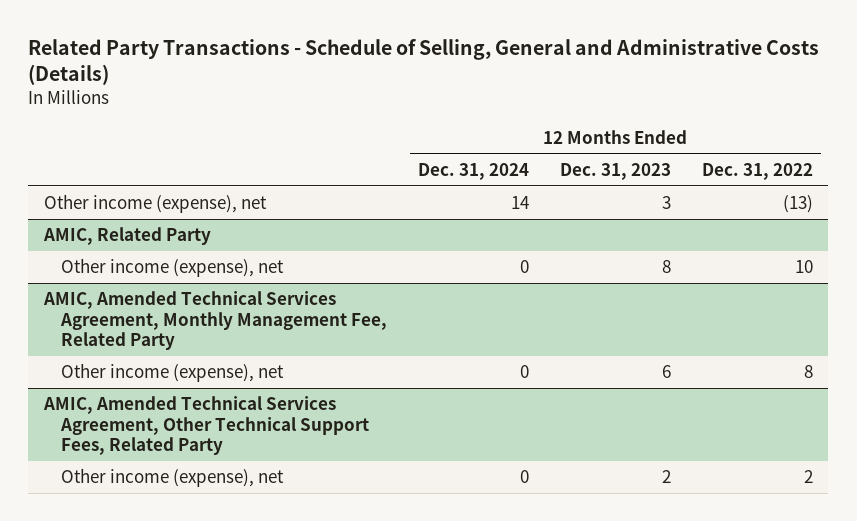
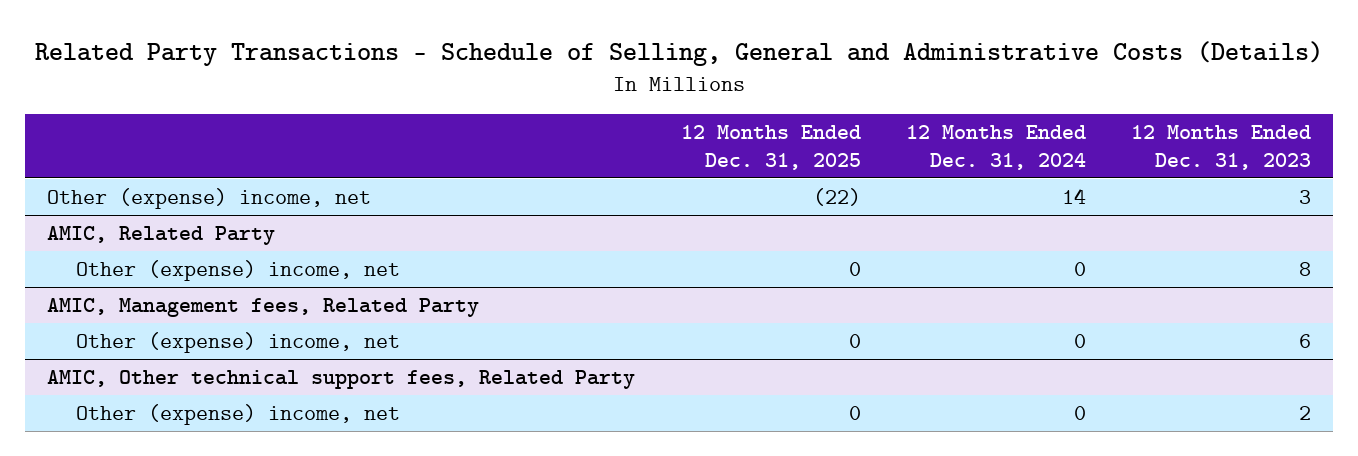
- | 12 Months Ended Dec. 31, 2024 | 12 Months Ended Dec. 31, 2023 | 12 Months Ended Dec. 31, 2022
+ | 12 Months Ended Dec. 31, 2025 | 12 Months Ended Dec. 31, 2024 | 12 Months Ended Dec. 31, 2023
- Other income (expense), net | 14 | 3 | (13)
+ Other (expense) income, net | (22) | 14 | 3
@ AMIC, Related Party
- Other income (expense), net | 0 | 8 | 10
- AMIC, Amended Technical Services Agreement, Monthly Management Fee, Related Party
- Other income (expense), net | 0 | 6 | 8
- AMIC, Amended Technical Services Agreement, Other Technical Support Fees, Related Party
- Other income (expense), net | 0 | 2 | 2
@ AMIC, Related Party
+ Other (expense) income, net | 0 | 0 | 8
+ AMIC, Management fees, Related Party
+ Other (expense) income, net | 0 | 0 | 6
+ AMIC, Other technical support fees, Related Party
+ Other (expense) income, net | 0 | 0 | 2

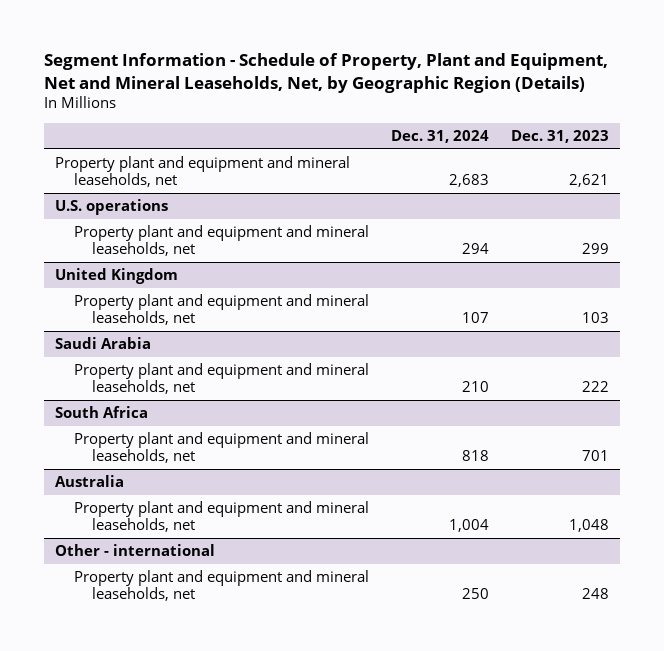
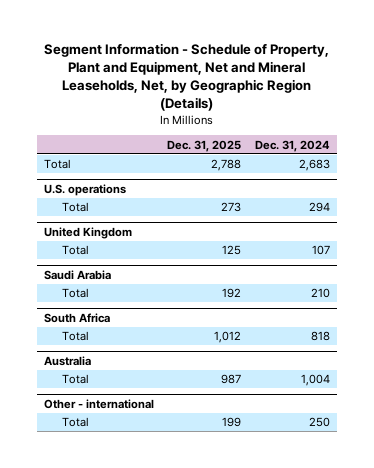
- | Dec. 31, 2024 | Dec. 31, 2023
+ | Dec. 31, 2025 | Dec. 31, 2024
- Property plant and equipment and mineral leaseholds, net | 2,683 | 2,621
+ Total | 2,788 | 2,683
@ U.S. operations
- Property plant and equipment and mineral leaseholds, net | 294 | 299
+ Total | 273 | 294
@ United Kingdom
- Property plant and equipment and mineral leaseholds, net | 107 | 103
+ Total | 125 | 107
@ Saudi Arabia
- Property plant and equipment and mineral leaseholds, net | 210 | 222
+ Total | 192 | 210
@ South Africa
- Property plant and equipment and mineral leaseholds, net | 818 | 701
+ Total | 1,012 | 818
@ Australia
- Property plant and equipment and mineral leaseholds, net | 1,004 | 1,048
+ Total | 987 | 1,004
@ Other - international
- Property plant and equipment and mineral leaseholds, net | 250 | 248
+ Total | 199 | 250

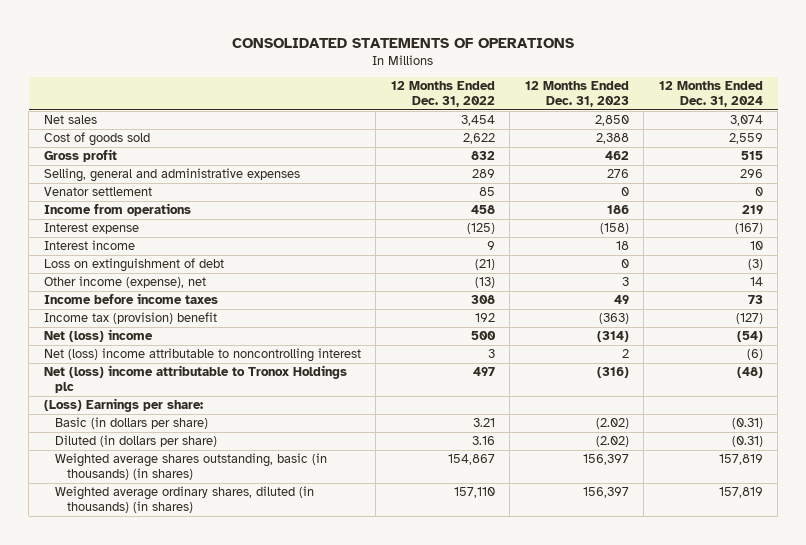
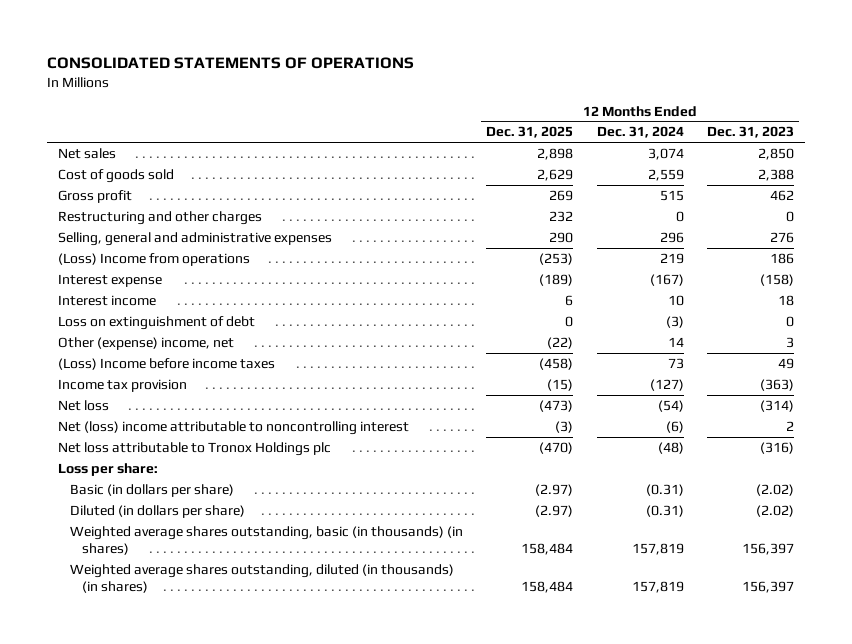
- | 12 Months Ended Dec. 31, 2022 | 12 Months Ended Dec. 31, 2023 | 12 Months Ended Dec. 31, 2024
+ | 12 Months Ended Dec. 31, 2025 | 12 Months Ended Dec. 31, 2024 | 12 Months Ended Dec. 31, 2023
+ Restructuring and other charges | 232 | 0 | 0
- Venator settlement | 85 | 0 | 0
- Income from operations | 458 | 186 | 219
+ (Loss) Income from operations | (253) | 219 | 186
- Other income (expense), net | (13) | 3 | 14
- Income before income taxes | 308 | 49 | 73
- Income tax (provision) benefit | 192 | (363) | (127)
- Net (loss) income | 500 | (314) | (54)
+ Other (expense) income, net | (22) | 14 | 3
+ (Loss) Income before income taxes | (458) | 73 | 49
+ Income tax provision | (15) | (127) | (363)
+ Net loss | (473) | (54) | (314)
- Net (loss) income attributable to Tronox Holdings plc | 497 | (316) | (48)
- (Loss) Earnings per share:
+ Net loss attributable to Tronox Holdings plc | (470) | (48) | (316)
+ Loss per share:
- Weighted average ordinary shares, diluted (in thousands) (in shares) | 157,110 | 156,397 | 157,819
+ Weighted average shares outstanding, diluted (in thousands) (in shares) | 158,484 | 157,819 | 156,397

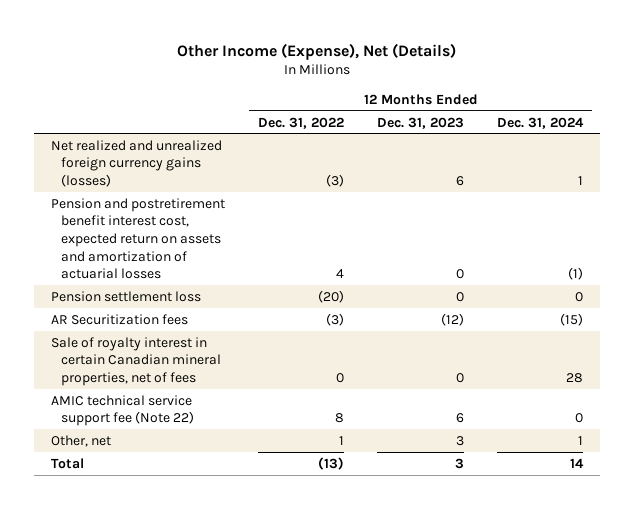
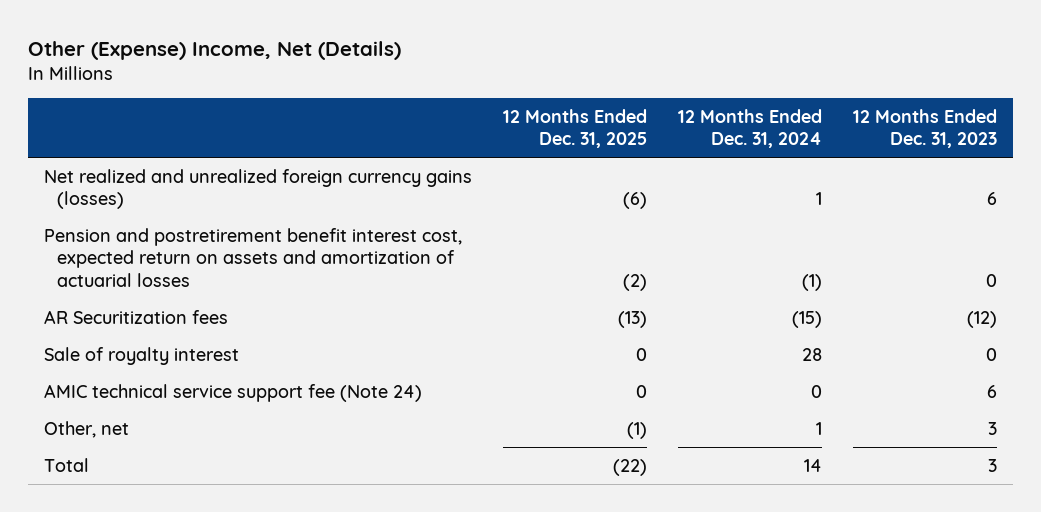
- Other Income (Expense), Net (Details)
+ Other (Expense) Income, Net (Details)
- | 12 Months Ended Dec. 31, 2022 | 12 Months Ended Dec. 31, 2023 | 12 Months Ended Dec. 31, 2024
+ | 12 Months Ended Dec. 31, 2025 | 12 Months Ended Dec. 31, 2024 | 12 Months Ended Dec. 31, 2023
- Pension settlement loss | (20) | 0 | 0
- Sale of royalty interest in certain Canadian mineral properties, net of fees | 0 | 0 | 28
- AMIC technical service support fee (Note 22) | 8 | 6 | 0
+ Sale of royalty interest | 0 | 28 | 0
+ AMIC technical service support fee (Note 24) | 0 | 0 | 6

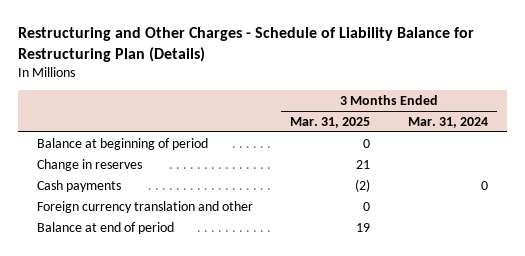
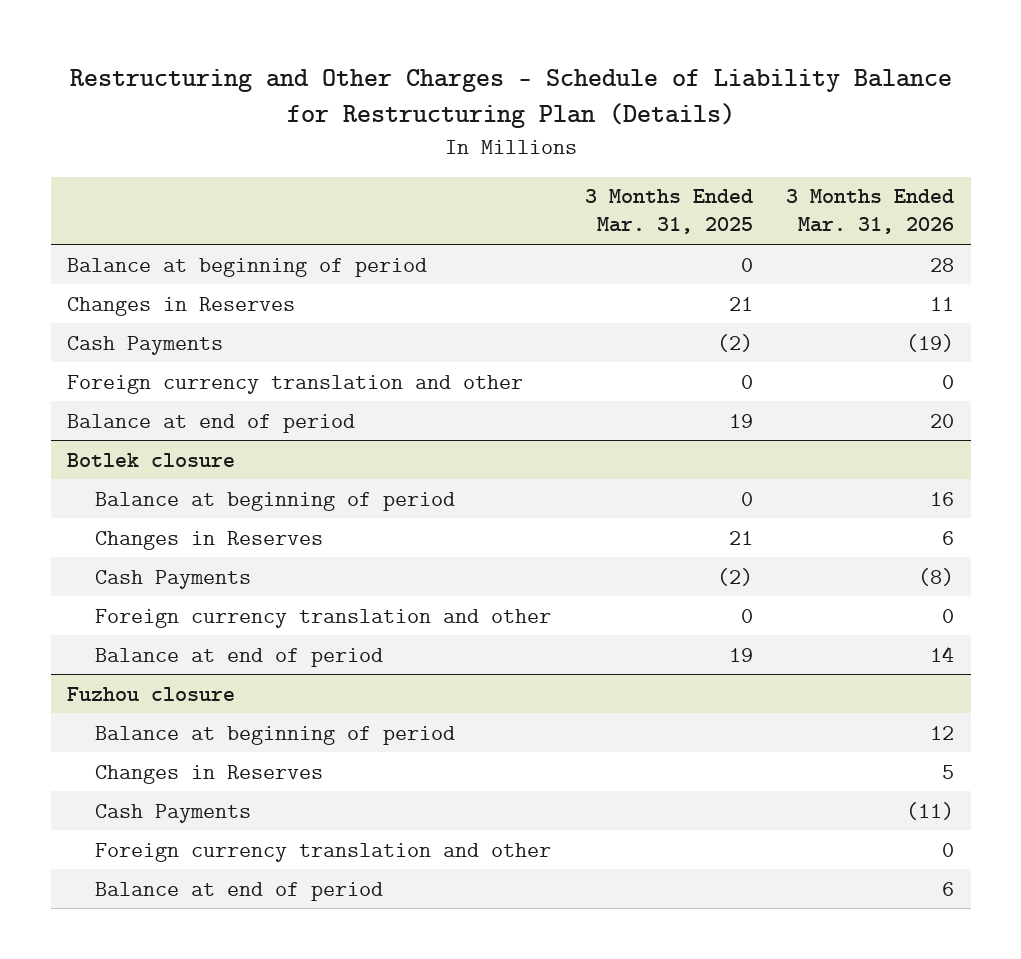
- | 3 Months Ended Mar. 31, 2025 | 3 Months Ended Mar. 31, 2024
+ | 3 Months Ended Mar. 31, 2025 | 3 Months Ended Mar. 31, 2026
- Change in reserves | 21 |
- Cash payments | (2) | 0
+ Changes in Reserves | 21 | 11
+ Cash Payments | (2) | (19)
+ Botlek closure
+ Balance at beginning of period | 0 | 16
+ Changes in Reserves | 21 | 6
+ Cash Payments | (2) | (8)
+ Foreign currency translation and other | 0 | 0
+ Balance at end of period | 19 | 14
+ Fuzhou closure
+ Balance at beginning of period | | 12
+ Changes in Reserves | | 5
+ Cash Payments | | (11)
+ Foreign currency translation and other | | 0
+ Balance at end of period | | 6

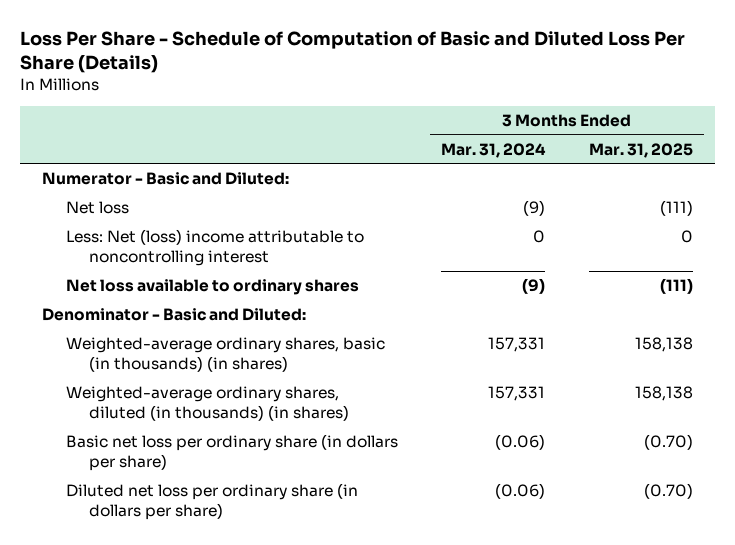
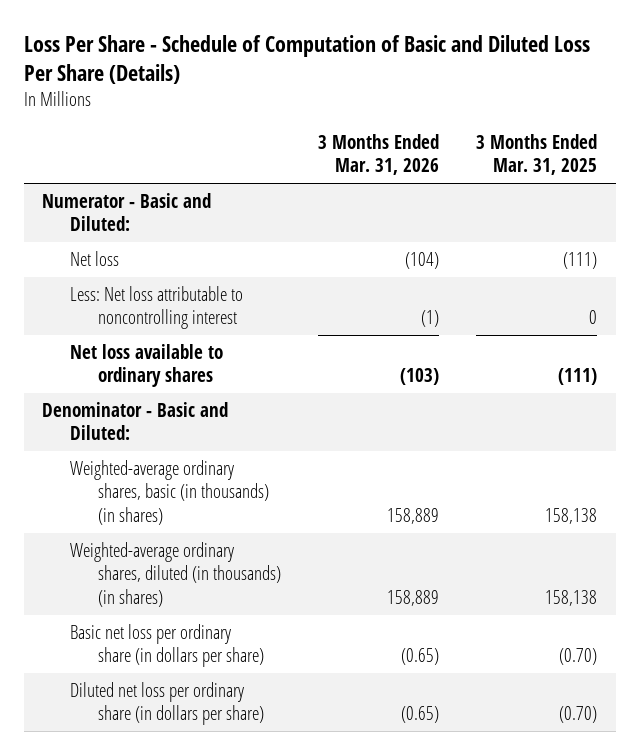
- | 3 Months Ended Mar. 31, 2024 | 3 Months Ended Mar. 31, 2025
+ | 3 Months Ended Mar. 31, 2026 | 3 Months Ended Mar. 31, 2025
- Less: Net (loss) income attributable to noncontrolling interest | 0 | 0
+ Less: Net loss attributable to noncontrolling interest | (1) | 0

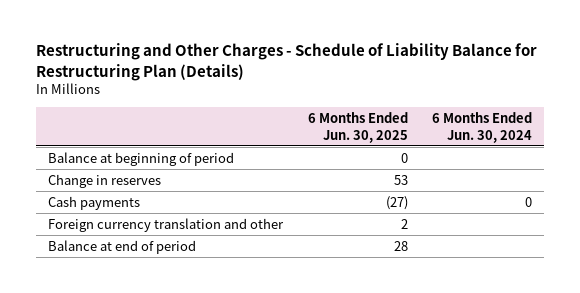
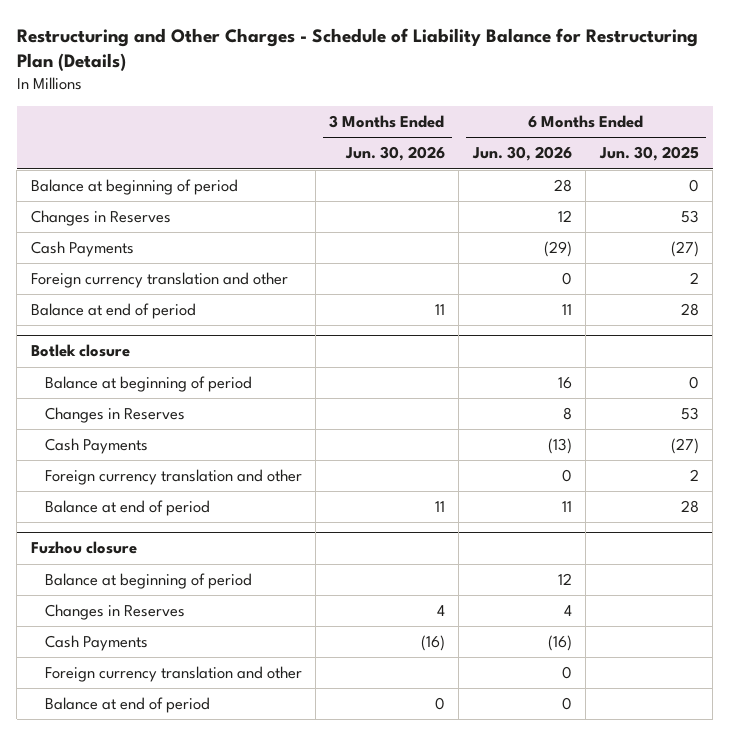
- | 6 Months Ended Jun. 30, 2025 | 6 Months Ended Jun. 30, 2024
+ | 3 Months Ended Jun. 30, 2026 | 6 Months Ended Jun. 30, 2026 | 6 Months Ended Jun. 30, 2025
- Change in reserves | 53 |
- Cash payments | (27) | 0
+ Changes in Reserves | | 12 | 53
+ Cash Payments | | (29) | (27)
+ Botlek closure
+ Balance at beginning of period | | 16 | 0
+ Changes in Reserves | | 8 | 53
+ Cash Payments | | (13) | (27)
+ Foreign currency translation and other | | 0 | 2
+ Balance at end of period | 11 | 11 | 28
+ Fuzhou closure
+ Balance at beginning of period | | 12 |
+ Changes in Reserves | 4 | 4 |
+ Cash Payments | (16) | (16) |
+ Foreign currency translation and other | | 0 |
+ Balance at end of period | 0 | 0 |

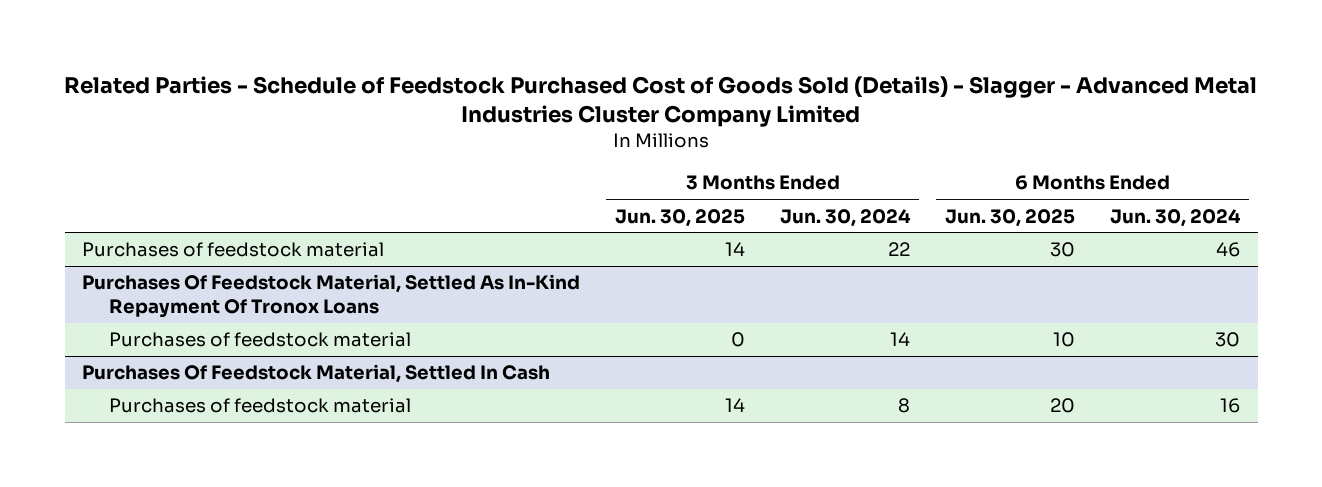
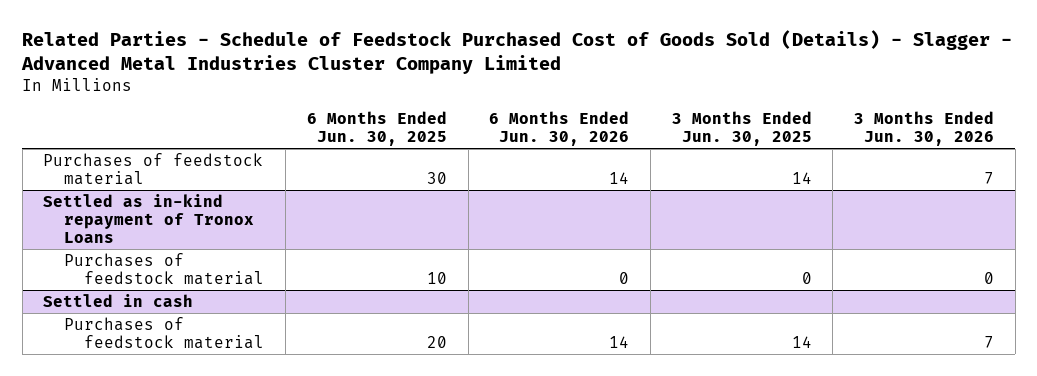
- | 3 Months Ended Jun. 30, 2025 | 3 Months Ended Jun. 30, 2024 | 6 Months Ended Jun. 30, 2025 | 6 Months Ended Jun. 30, 2024
+ | 6 Months Ended Jun. 30, 2025 | 6 Months Ended Jun. 30, 2026 | 3 Months Ended Jun. 30, 2025 | 3 Months Ended Jun. 30, 2026
- Purchases Of Feedstock Material, Settled As In-Kind Repayment Of Tronox Loans
+ Settled as in-kind repayment of Tronox Loans
- Purchases Of Feedstock Material, Settled In Cash
+ Settled in cash

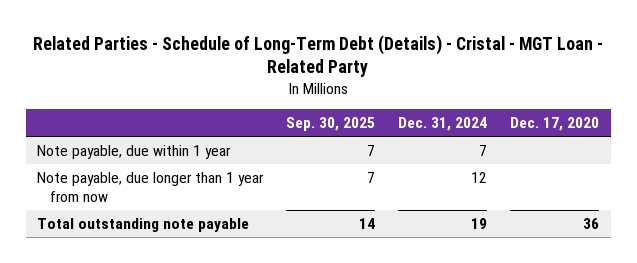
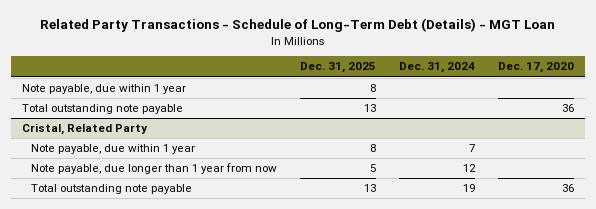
- Related Parties - Schedule of Long-Term Debt (Details) - Cristal - MGT Loan - Related Party
+ Related Party Transactions - Schedule of Long-Term Debt (Details) - MGT Loan
- | Sep. 30, 2025 | Dec. 31, 2024 | Dec. 17, 2020
+ | Dec. 31, 2025 | Dec. 31, 2024 | Dec. 17, 2020
+ Note payable, due within 1 year | 8 | |
+ Total outstanding note payable | 13 | | 36
+ Cristal, Related Party

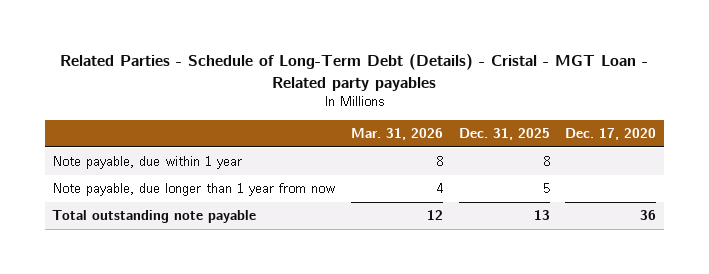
- Related Party Transactions - Schedule of Long-Term Debt (Details) - MGT Loan
+ Related Parties - Schedule of Long-Term Debt (Details) - Cristal - MGT Loan - Related party payables
- | Dec. 31, 2025 | Dec. 31, 2024 | Dec. 17, 2020
+ | Mar. 31, 2026 | Dec. 31, 2025 | Dec. 17, 2020
- Total outstanding note payable | 13 | | 36
- Cristal, Related Party
- Note payable, due within 1 year | 8 | 7 |

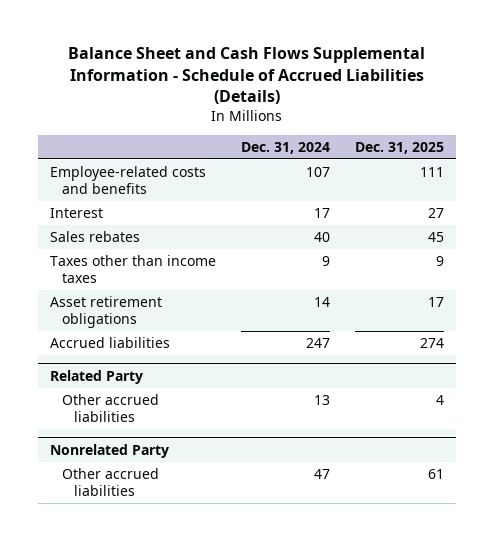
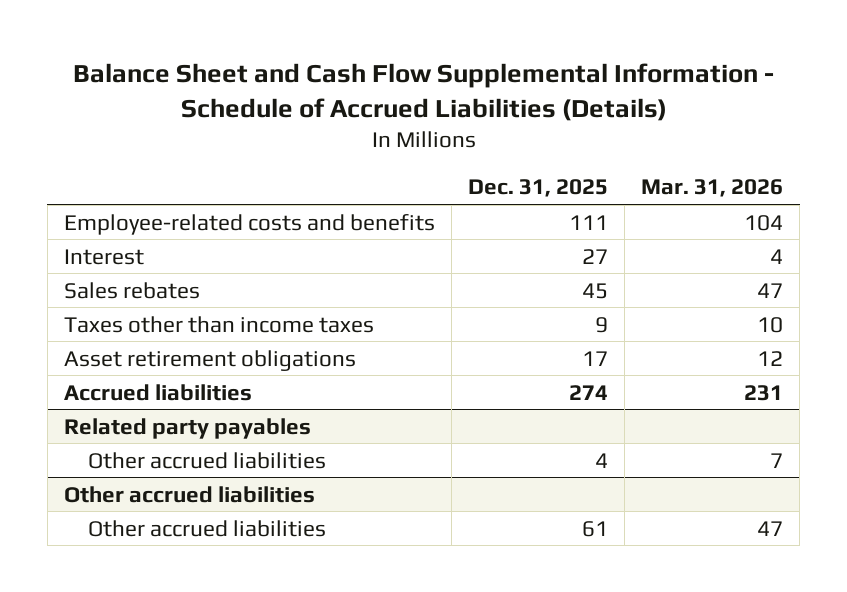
- Balance Sheet and Cash Flows Supplemental Information - Schedule of Accrued Liabilities (Details)
+ Balance Sheet and Cash Flow Supplemental Information - Schedule of Accrued Liabilities (Details)
- | Dec. 31, 2024 | Dec. 31, 2025
+ | Dec. 31, 2025 | Mar. 31, 2026
- Related Party
+ Related party payables
- Nonrelated Party
+ Other accrued liabilities

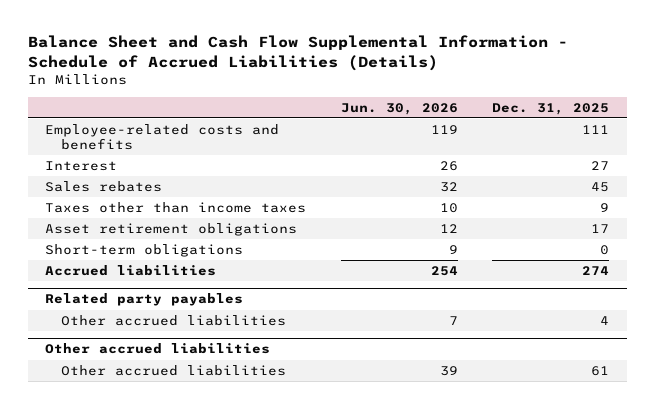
- | Dec. 31, 2025 | Mar. 31, 2026
+ | Jun. 30, 2026 | Dec. 31, 2025
+ Short-term obligations | 9 | 0

